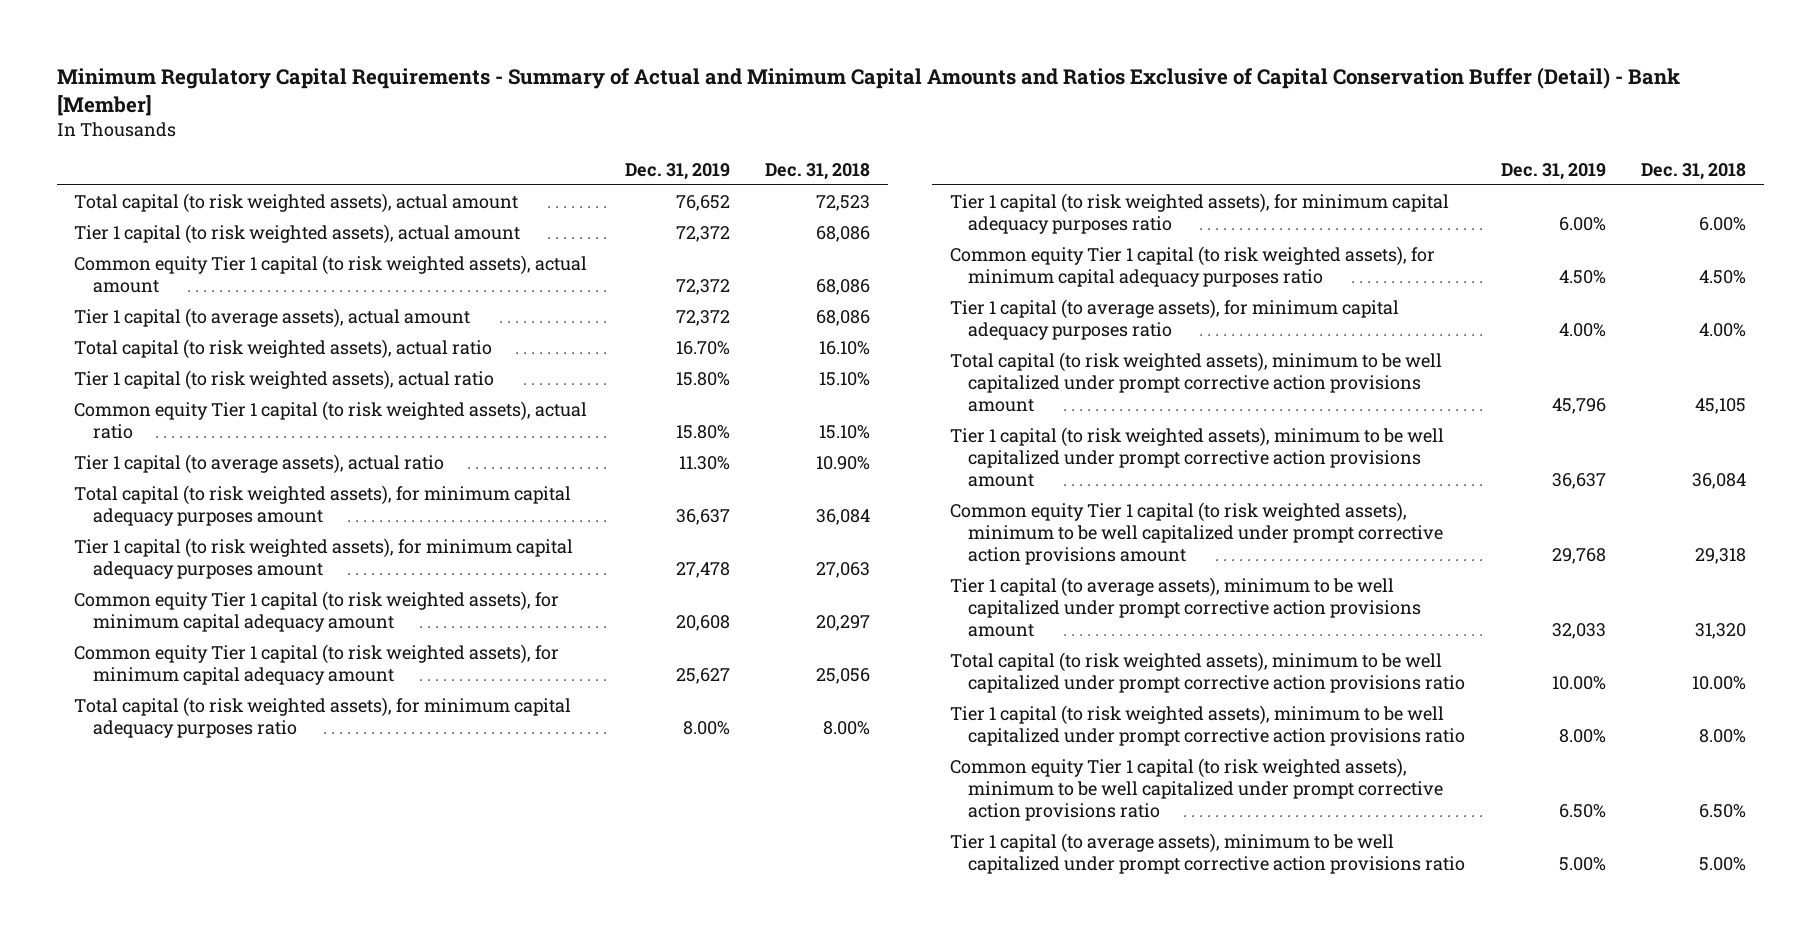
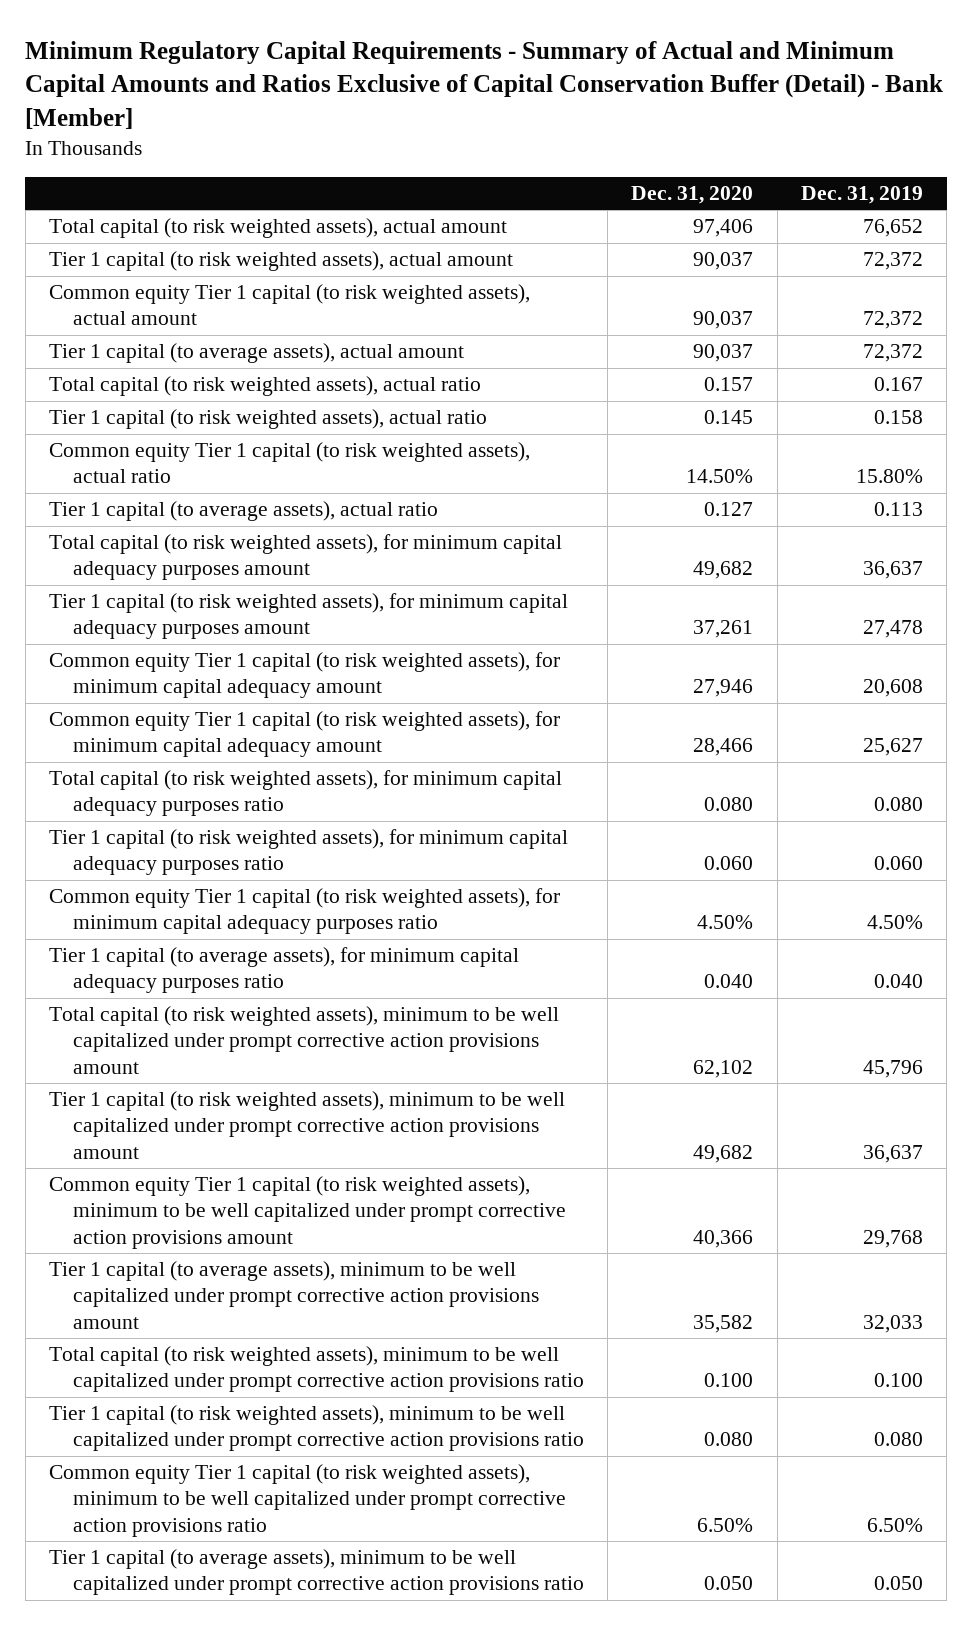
- | Dec. 31, 2019 | Dec. 31, 2018
+ | Dec. 31, 2020 | Dec. 31, 2019
- Total capital (to risk weighted assets), actual ratio | 16.70% | 16.10%
- Tier 1 capital (to risk weighted assets), actual ratio | 15.80% | 15.10%
+ Total capital (to risk weighted assets), actual ratio | 0.157 | 0.167
+ Tier 1 capital (to risk weighted assets), actual ratio | 0.145 | 0.158
- Tier 1 capital (to average assets), actual ratio | 11.30% | 10.90%
+ Tier 1 capital (to average assets), actual ratio | 0.127 | 0.113
- Total capital (to risk weighted assets), for minimum capital adequacy purposes ratio | 8.00% | 8.00%
- Tier 1 capital (to risk weighted assets), for minimum capital adequacy purposes ratio | 6.00% | 6.00%
+ Total capital (to risk weighted assets), for minimum capital adequacy purposes ratio | 0.080 | 0.080
+ Tier 1 capital (to risk weighted assets), for minimum capital adequacy purposes ratio | 0.060 | 0.060
- Tier 1 capital (to average assets), for minimum capital adequacy purposes ratio | 4.00% | 4.00%
+ Tier 1 capital (to average assets), for minimum capital adequacy purposes ratio | 0.040 | 0.040
- Total capital (to risk weighted assets), minimum to be well capitalized under prompt corrective action provisions ratio | 10.00% | 10.00%
- Tier 1 capital (to risk weighted assets), minimum to be well capitalized under prompt corrective action provisions ratio | 8.00% | 8.00%
+ Total capital (to risk weighted assets), minimum to be well capitalized under prompt corrective action provisions ratio | 0.100 | 0.100
+ Tier 1 capital (to risk weighted assets), minimum to be well capitalized under prompt corrective action provisions ratio | 0.080 | 0.080
- Tier 1 capital (to average assets), minimum to be well capitalized under prompt corrective action provisions ratio | 5.00% | 5.00%
+ Tier 1 capital (to average assets), minimum to be well capitalized under prompt corrective action provisions ratio | 0.050 | 0.050

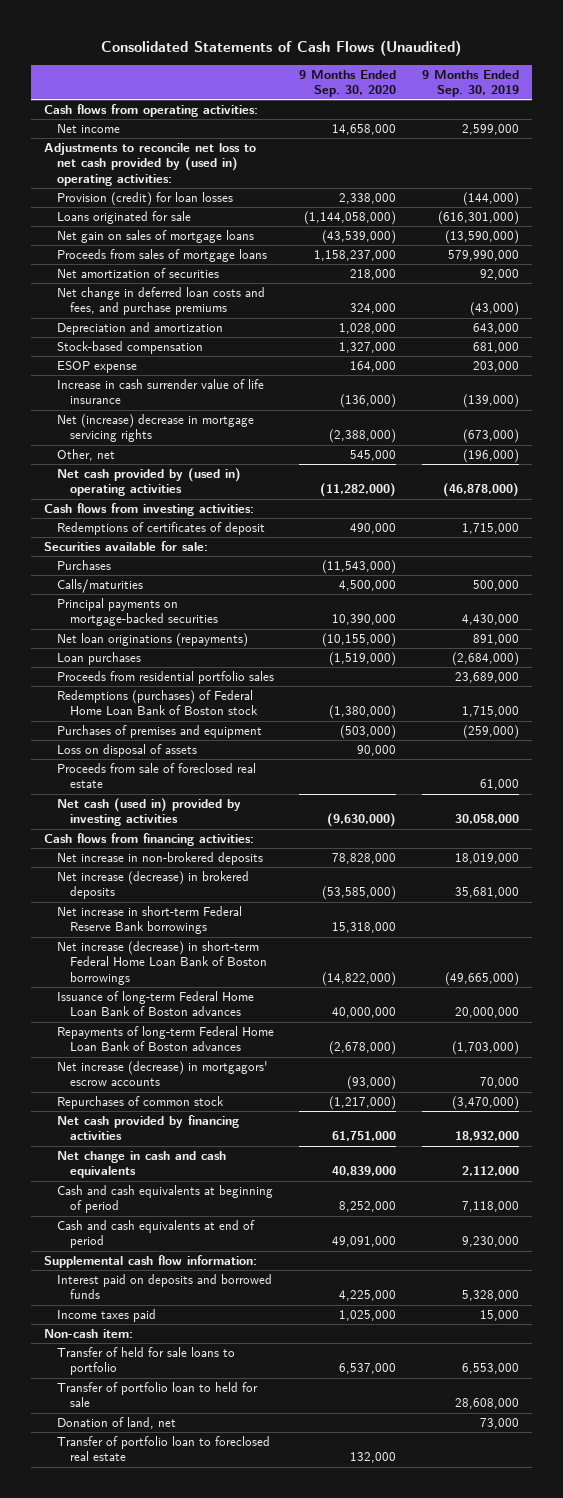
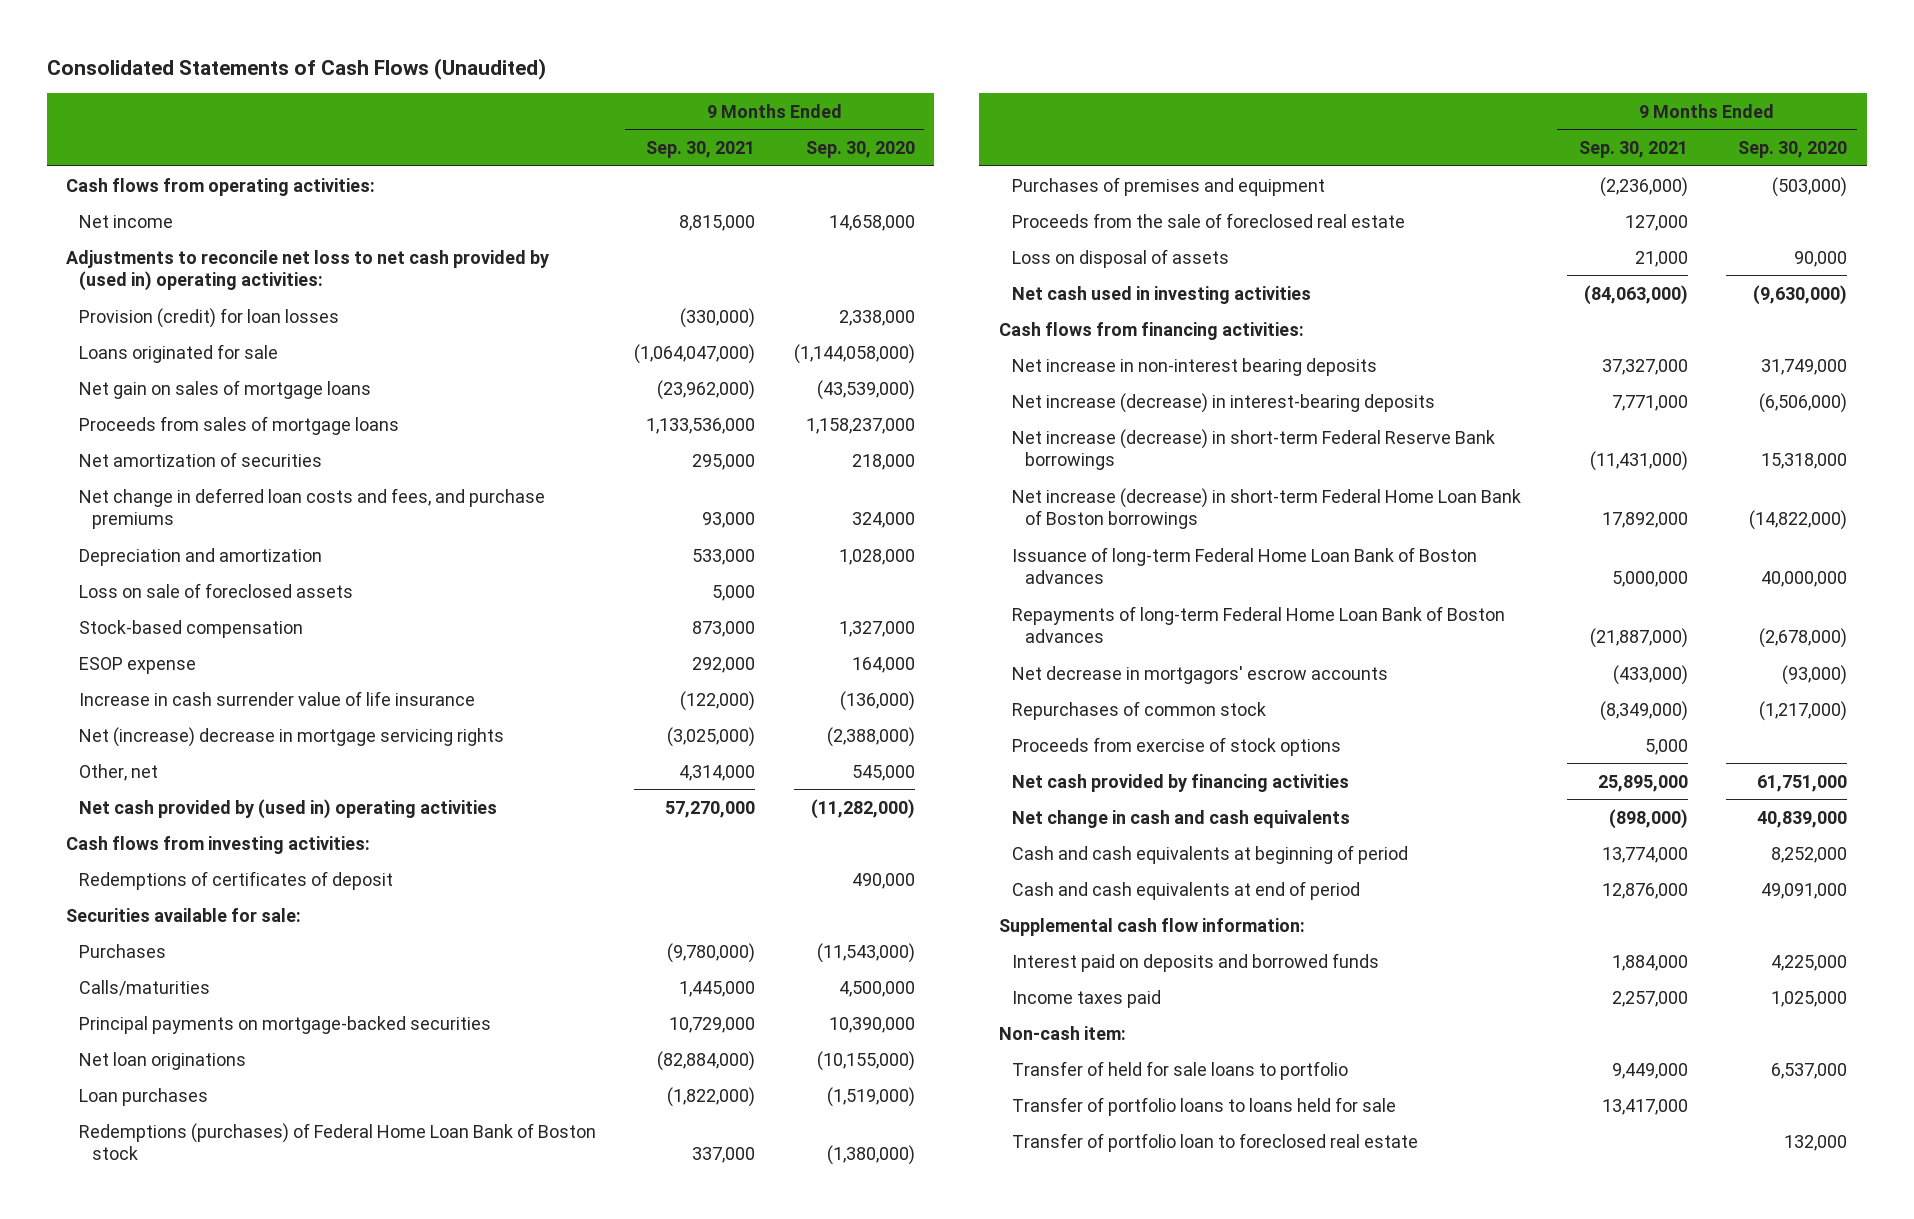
- | 9 Months Ended Sep. 30, 2020 | 9 Months Ended Sep. 30, 2019
+ | 9 Months Ended Sep. 30, 2021 | 9 Months Ended Sep. 30, 2020
+ Loss on sale of foreclosed assets | 5,000 |
- Net loan originations (repayments) | (10,155,000) | 891,000
+ Net loan originations | (82,884,000) | (10,155,000)
- Proceeds from residential portfolio sales | | 23,689,000
+ Proceeds from the sale of foreclosed real estate | 127,000 |
- Proceeds from sale of foreclosed real estate | | 61,000
- Net cash (used in) provided by investing activities | (9,630,000) | 30,058,000
+ Net cash used in investing activities | (84,063,000) | (9,630,000)
- Net increase in non-brokered deposits | 78,828,000 | 18,019,000
- Net increase (decrease) in brokered deposits | (53,585,000) | 35,681,000
- Net increase in short-term Federal Reserve Bank borrowings | 15,318,000 |
+ Net increase in non-interest bearing deposits | 37,327,000 | 31,749,000
+ Net increase (decrease) in interest-bearing deposits | 7,771,000 | (6,506,000)
+ Net increase (decrease) in short-term Federal Reserve Bank borrowings | (11,431,000) | 15,318,000
- Net increase (decrease) in mortgagors' escrow accounts | (93,000) | 70,000
+ Net decrease in mortgagors' escrow accounts | (433,000) | (93,000)
+ Proceeds from exercise of stock options | 5,000 |
- Transfer of portfolio loan to held for sale | | 28,608,000
- Donation of land, net | | 73,000
+ Transfer of portfolio loans to loans held for sale | 13,417,000 |

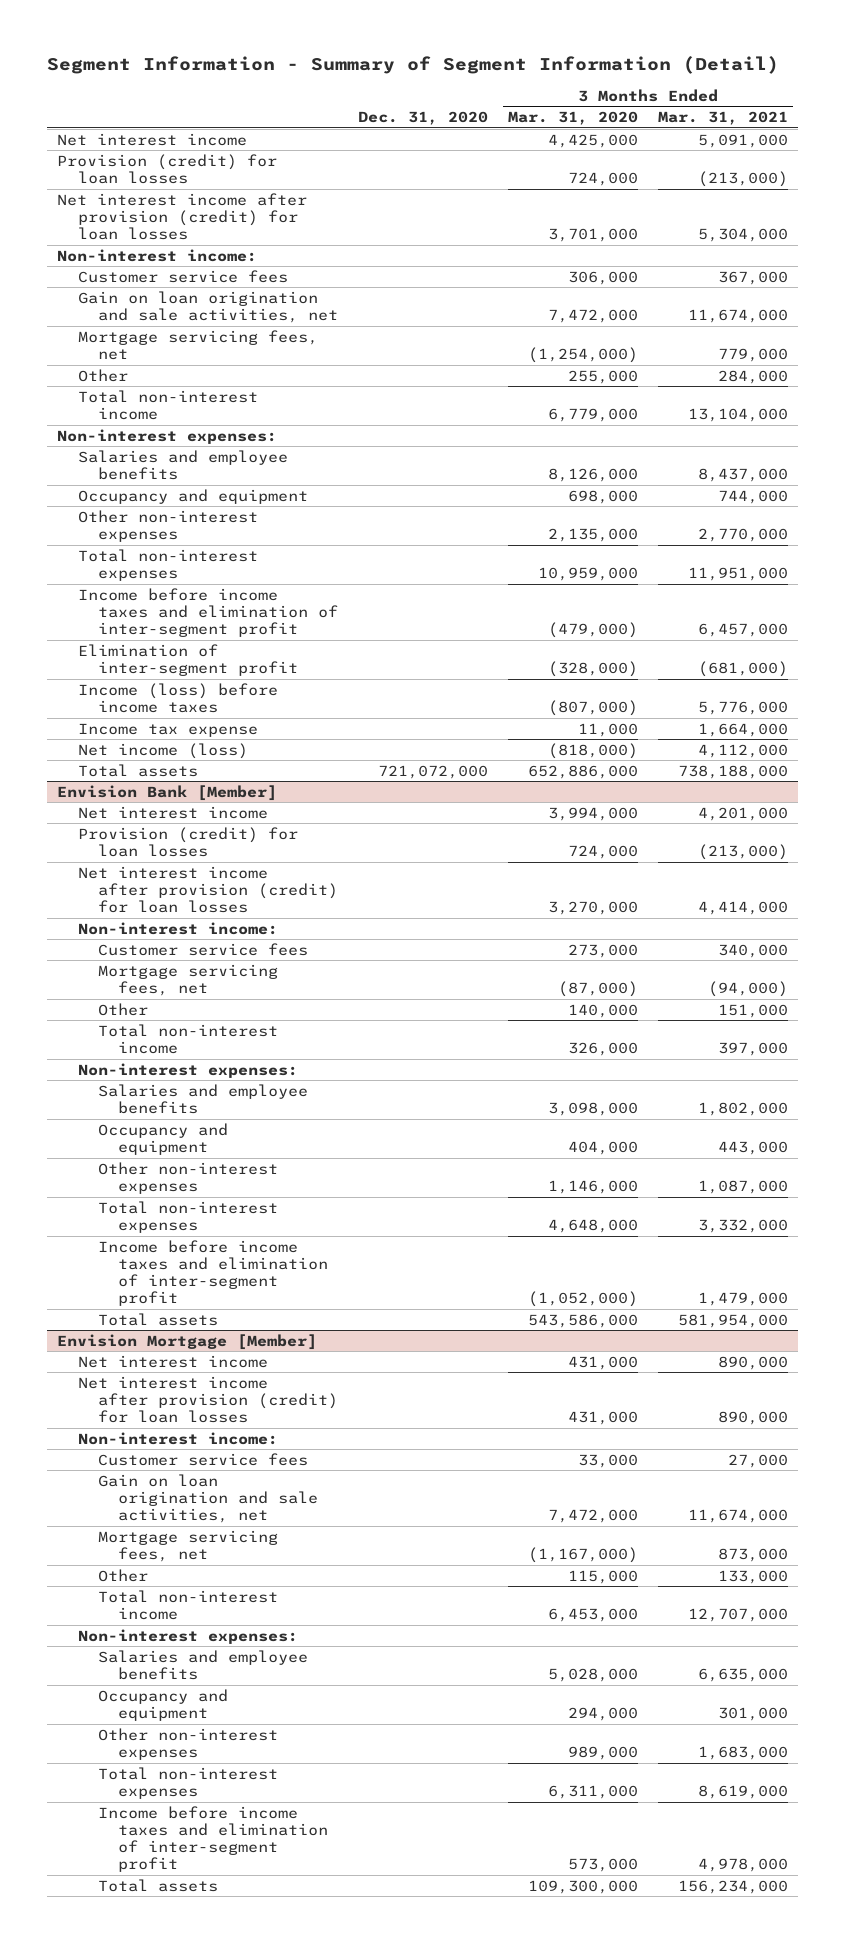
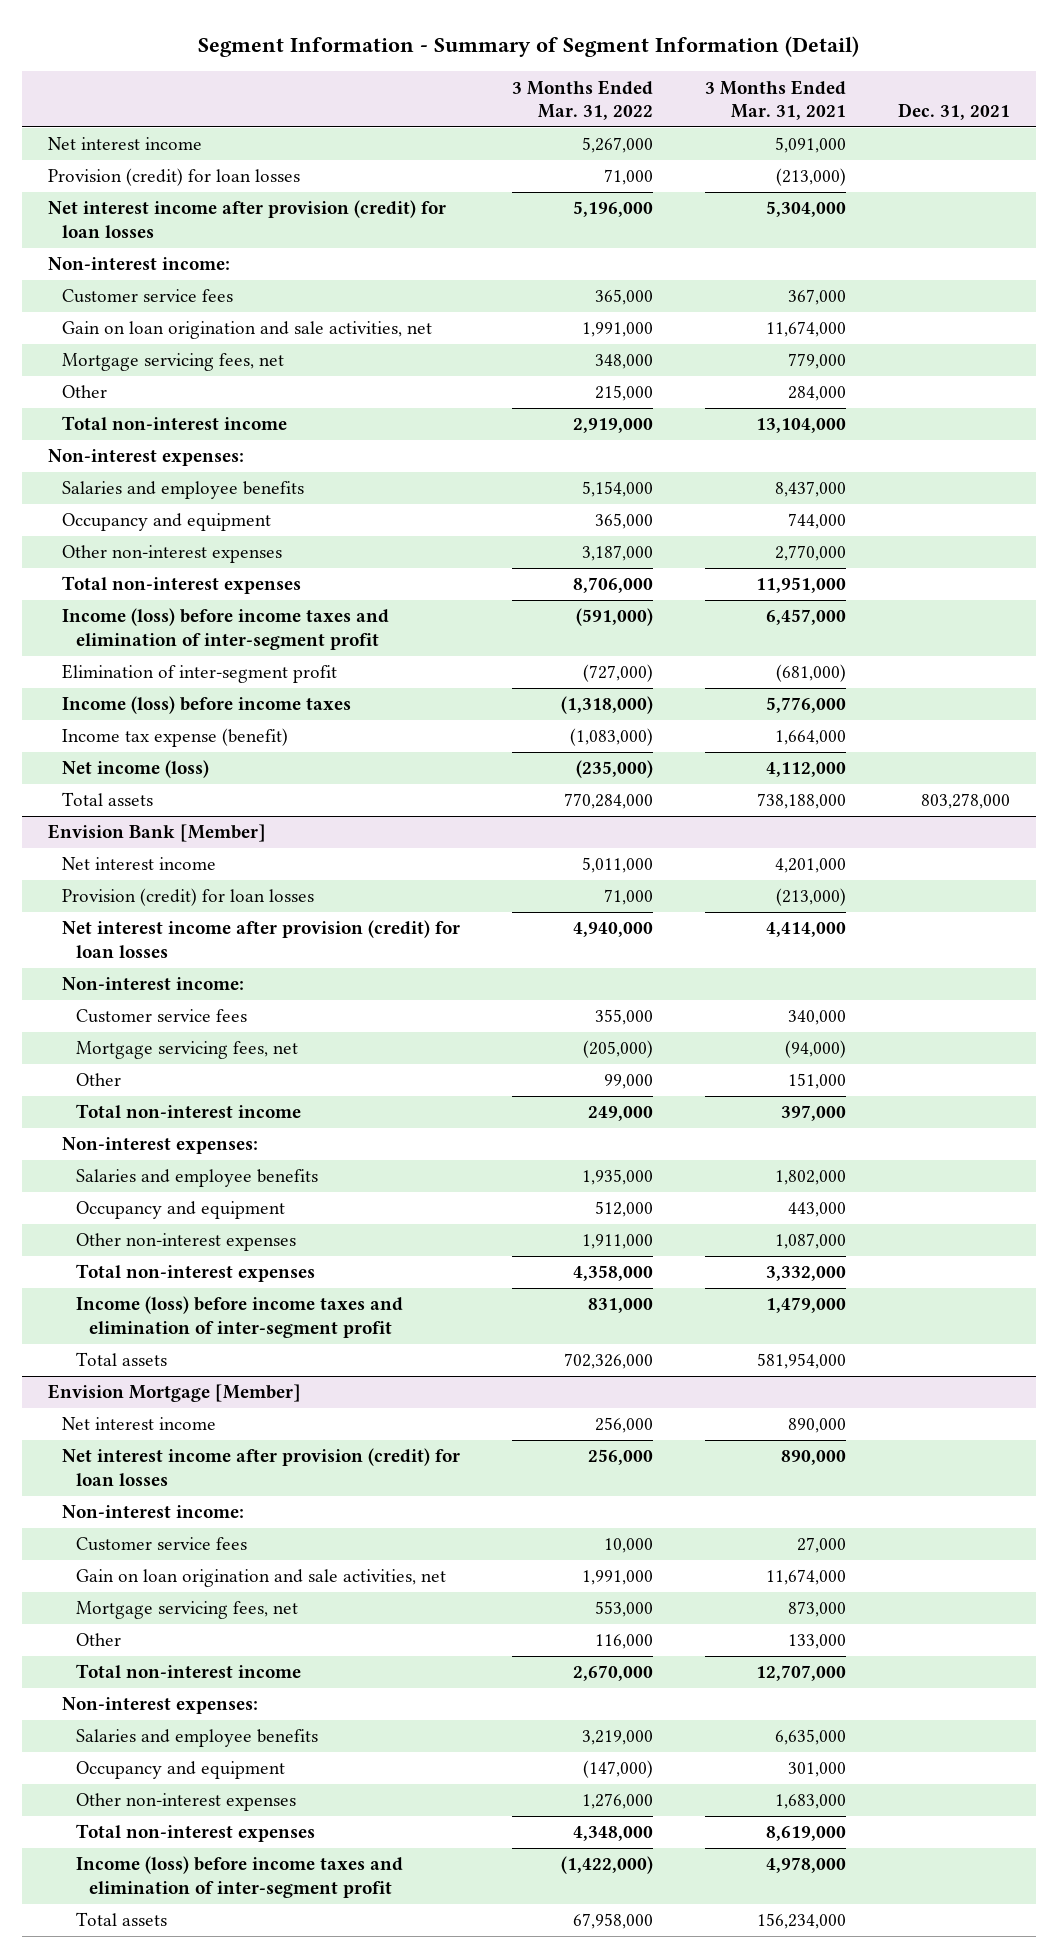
- | Dec. 31, 2020 | 3 Months Ended Mar. 31, 2020 | 3 Months Ended Mar. 31, 2021
+ | 3 Months Ended Mar. 31, 2022 | 3 Months Ended Mar. 31, 2021 | Dec. 31, 2021
- Income before income taxes and elimination of inter-segment profit | | (479,000) | 6,457,000
+ Income (loss) before income taxes and elimination of inter-segment profit | (591,000) | 6,457,000 |
- Income tax expense | | 11,000 | 1,664,000
+ Income tax expense (benefit) | (1,083,000) | 1,664,000 |
@ Envision Bank [Member]
- Income before income taxes and elimination of inter-segment profit | | (1,052,000) | 1,479,000
+ Income (loss) before income taxes and elimination of inter-segment profit | 831,000 | 1,479,000 |
@ Envision Mortgage [Member]
- Income before income taxes and elimination of inter-segment profit | | 573,000 | 4,978,000
+ Income (loss) before income taxes and elimination of inter-segment profit | (1,422,000) | 4,978,000 |

